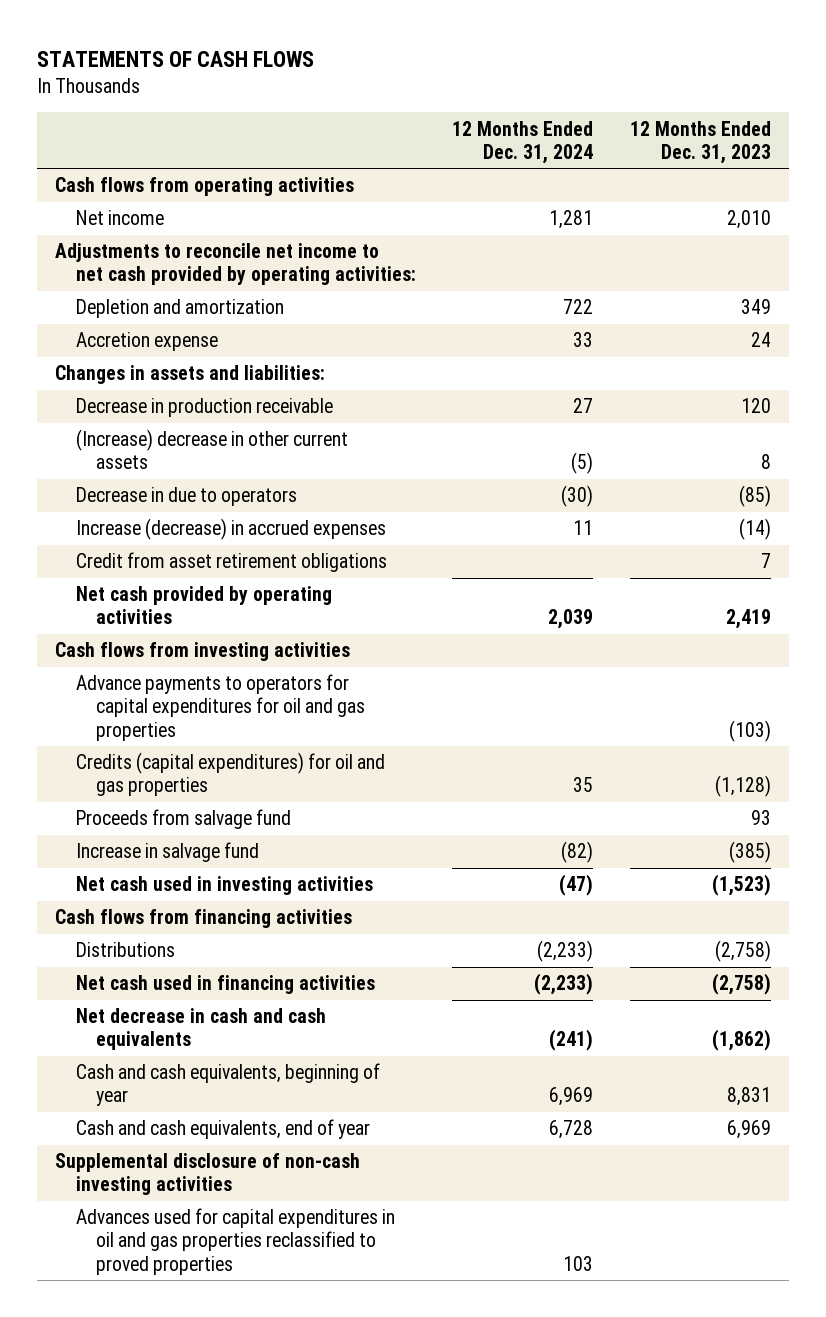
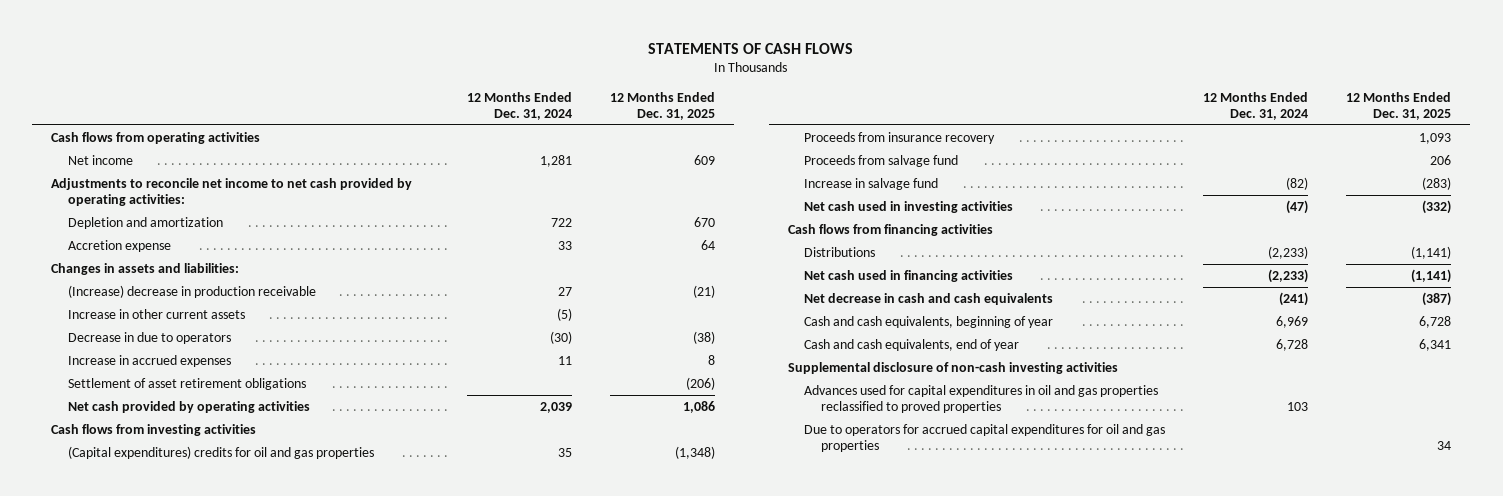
- | 12 Months Ended Dec. 31, 2024 | 12 Months Ended Dec. 31, 2023
+ | 12 Months Ended Dec. 31, 2024 | 12 Months Ended Dec. 31, 2025
- Decrease in production receivable | 27 | 120
- (Increase) decrease in other current assets | (5) | 8
+ (Increase) decrease in production receivable | 27 | (21)
+ Increase in other current assets | (5) |
- Increase (decrease) in accrued expenses | 11 | (14)
- Credit from asset retirement obligations | | 7
+ Increase in accrued expenses | 11 | 8
+ Settlement of asset retirement obligations | | (206)
- Advance payments to operators for capital expenditures for oil and gas properties | | (103)
- Credits (capital expenditures) for oil and gas properties | 35 | (1,128)
+ (Capital expenditures) credits for oil and gas properties | 35 | (1,348)
+ Proceeds from insurance recovery | | 1,093
+ Due to operators for accrued capital expenditures for oil and gas properties | | 34

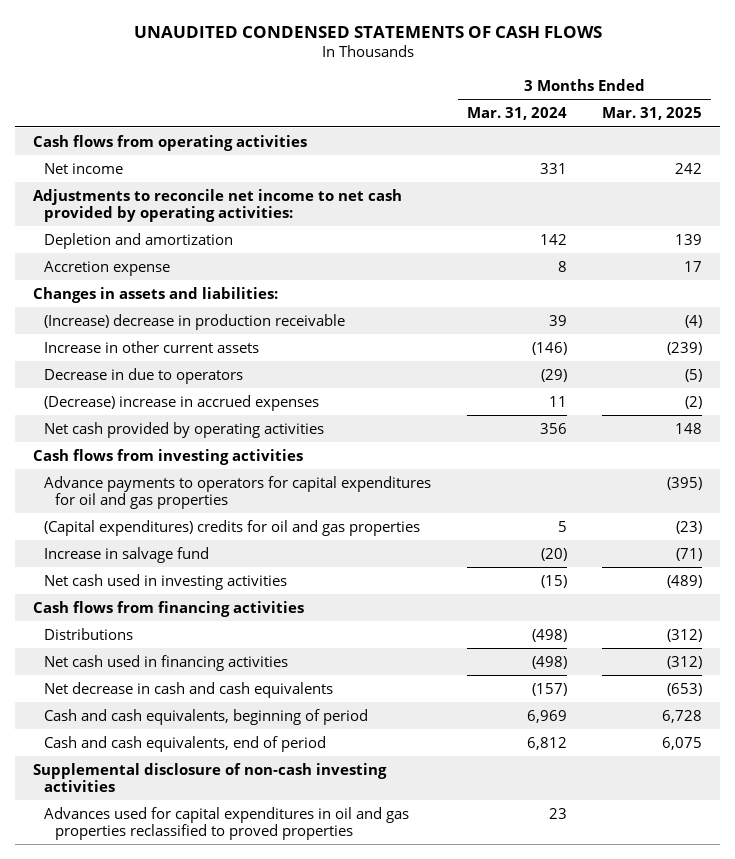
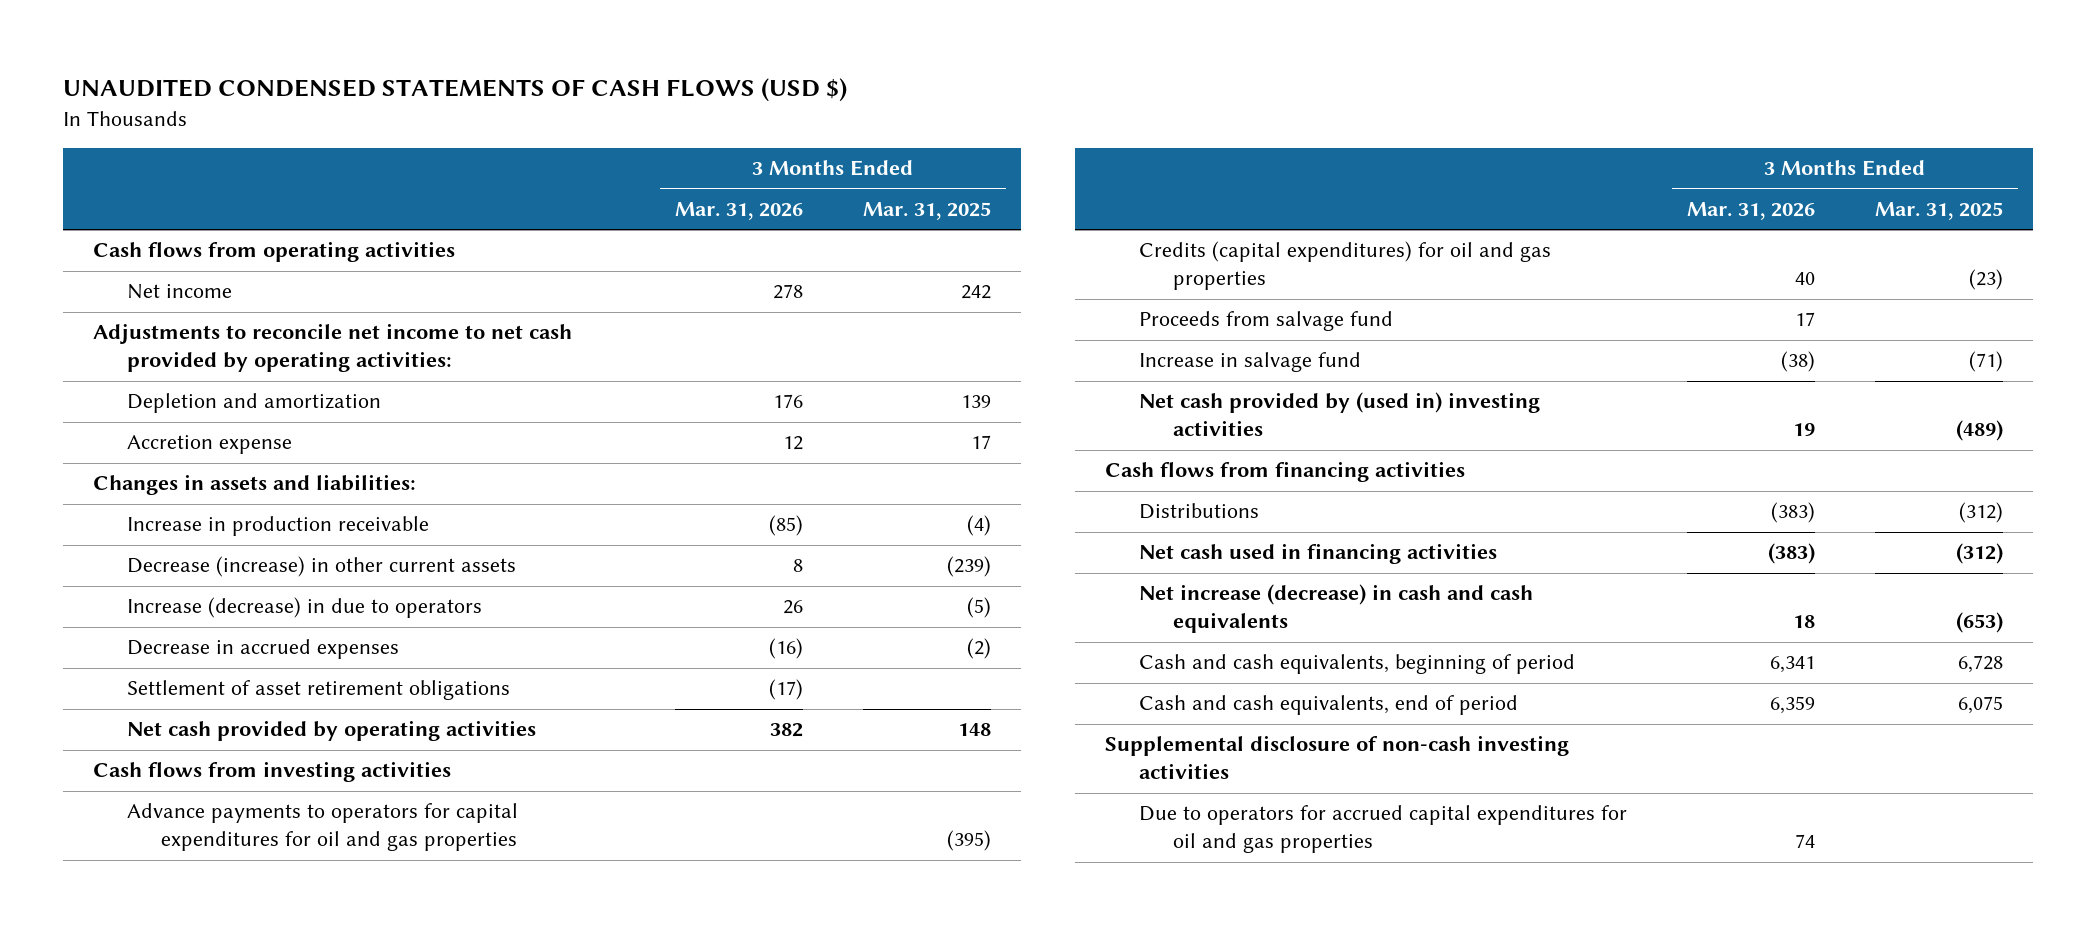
- UNAUDITED CONDENSED STATEMENTS OF CASH FLOWS
+ UNAUDITED CONDENSED STATEMENTS OF CASH FLOWS (USD $)
- | 3 Months Ended Mar. 31, 2024 | 3 Months Ended Mar. 31, 2025
+ | 3 Months Ended Mar. 31, 2026 | 3 Months Ended Mar. 31, 2025
- (Increase) decrease in production receivable | 39 | (4)
- Increase in other current assets | (146) | (239)
- Decrease in due to operators | (29) | (5)
- (Decrease) increase in accrued expenses | 11 | (2)
+ Increase in production receivable | (85) | (4)
+ Decrease (increase) in other current assets | 8 | (239)
+ Increase (decrease) in due to operators | 26 | (5)
+ Decrease in accrued expenses | (16) | (2)
+ Settlement of asset retirement obligations | (17) |
- (Capital expenditures) credits for oil and gas properties | 5 | (23)
+ Credits (capital expenditures) for oil and gas properties | 40 | (23)
+ Proceeds from salvage fund | 17 |
- Net cash used in investing activities | (15) | (489)
+ Net cash provided by (used in) investing activities | 19 | (489)
- Net decrease in cash and cash equivalents | (157) | (653)
+ Net increase (decrease) in cash and cash equivalents | 18 | (653)
- Advances used for capital expenditures in oil and gas properties reclassified to proved properties | 23 |
+ Due to operators for accrued capital expenditures for oil and gas properties | 74 |

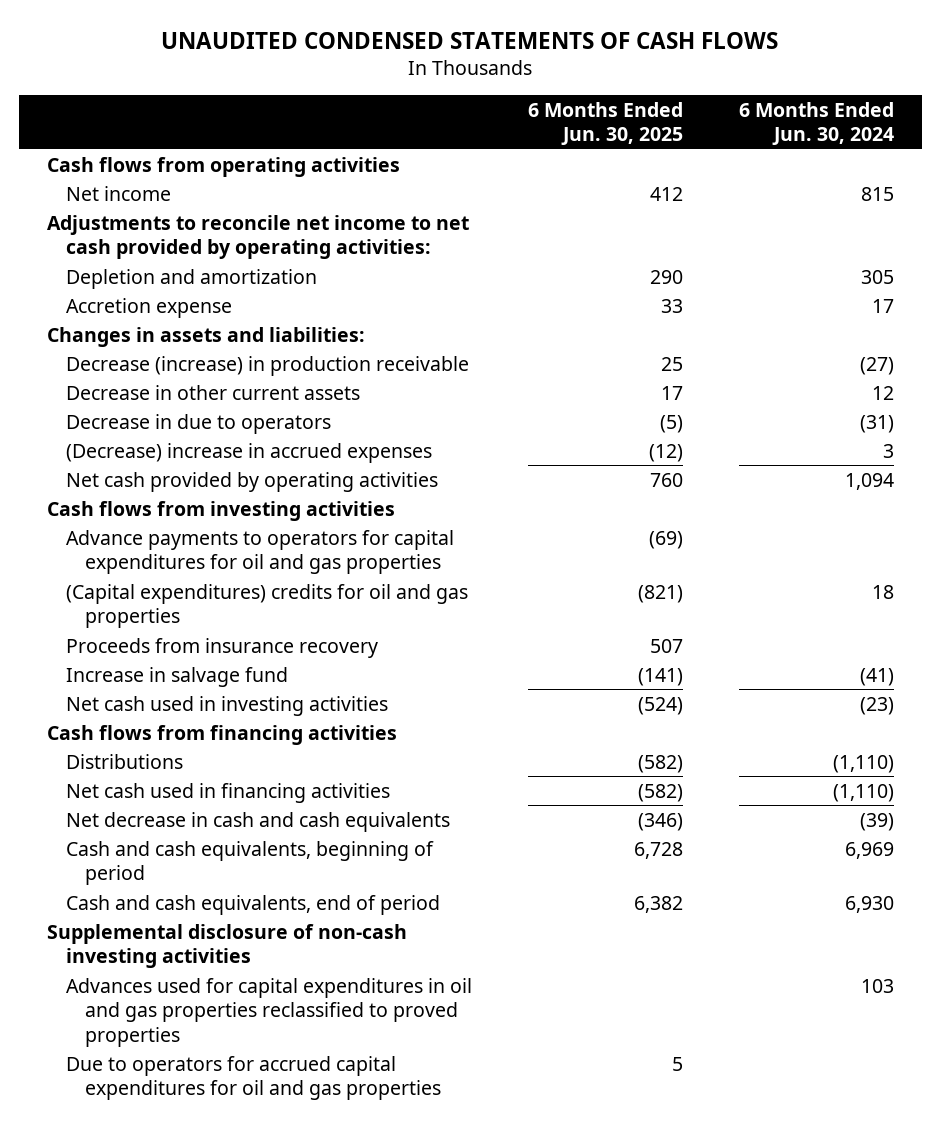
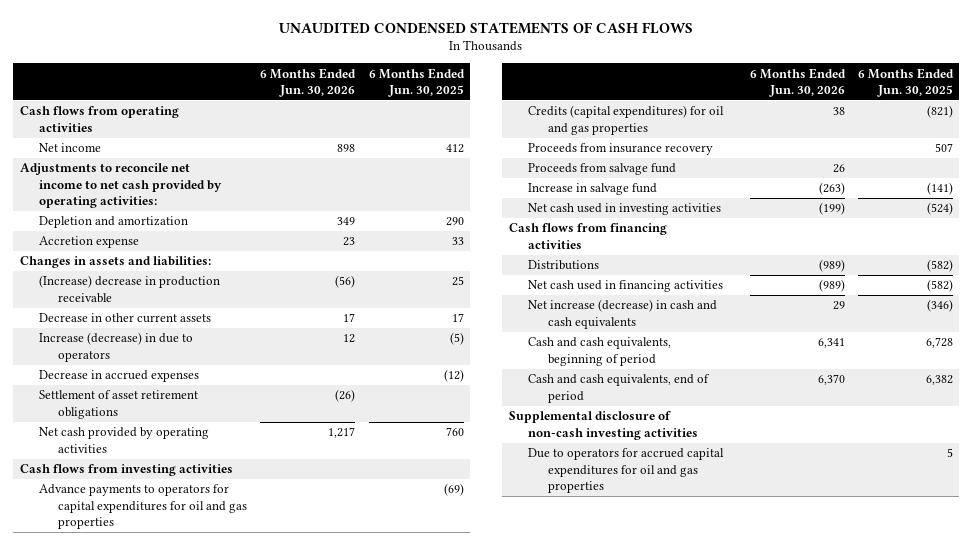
- | 6 Months Ended Jun. 30, 2025 | 6 Months Ended Jun. 30, 2024
+ | 6 Months Ended Jun. 30, 2026 | 6 Months Ended Jun. 30, 2025
- Decrease (increase) in production receivable | 25 | (27)
+ (Increase) decrease in production receivable | (56) | 25
- Decrease in due to operators | (5) | (31)
- (Decrease) increase in accrued expenses | (12) | 3
+ Increase (decrease) in due to operators | 12 | (5)
+ Decrease in accrued expenses | | (12)
+ Settlement of asset retirement obligations | (26) |
- (Capital expenditures) credits for oil and gas properties | (821) | 18
+ Credits (capital expenditures) for oil and gas properties | 38 | (821)
+ Proceeds from salvage fund | 26 |
- Net decrease in cash and cash equivalents | (346) | (39)
+ Net increase (decrease) in cash and cash equivalents | 29 | (346)
- Advances used for capital expenditures in oil and gas properties reclassified to proved properties | | 103

